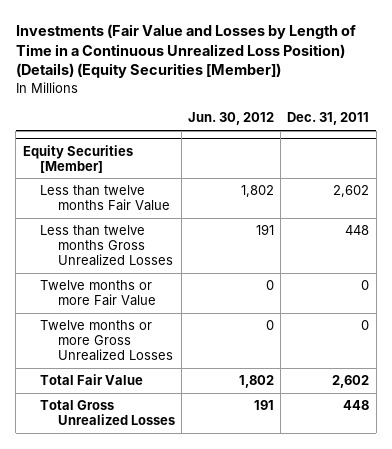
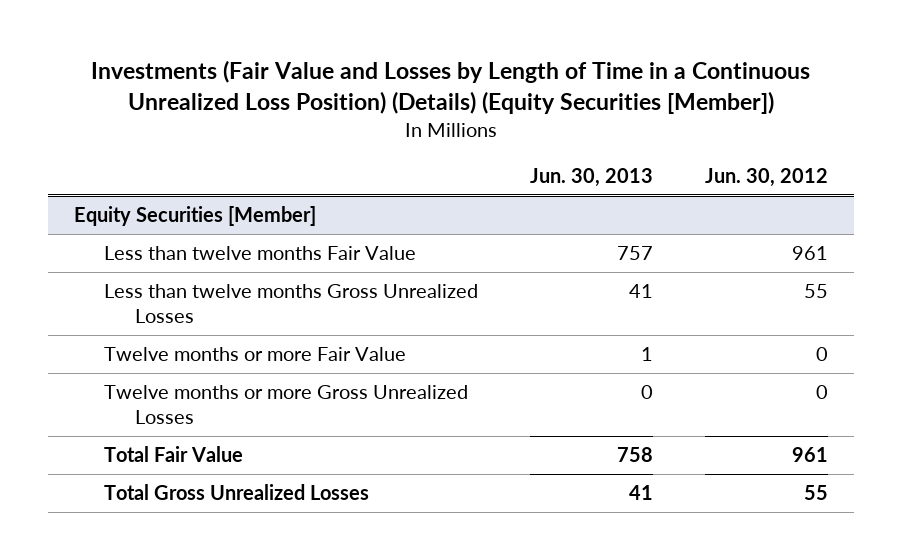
- | Jun. 30, 2012 | Dec. 31, 2011
+ | Jun. 30, 2013 | Jun. 30, 2012
@ Equity Securities [Member]
- Less than twelve months Fair Value | 1,802 | 2,602
- Less than twelve months Gross Unrealized Losses | 191 | 448
+ Less than twelve months Fair Value | 757 | 961
+ Less than twelve months Gross Unrealized Losses | 41 | 55
- Total Fair Value | 1,802 | 2,602
- Total Gross Unrealized Losses | 191 | 448
+ Total Fair Value | 758 | 961
+ Total Gross Unrealized Losses | 41 | 55

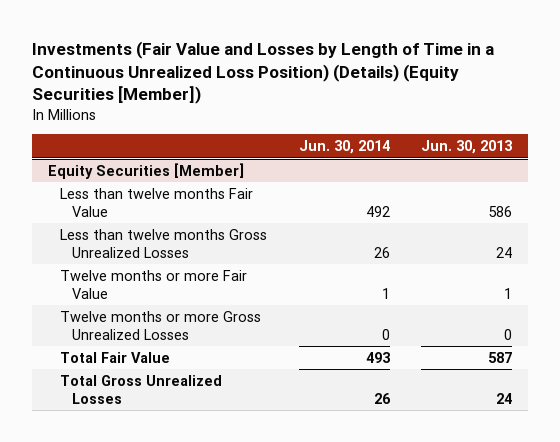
- | Jun. 30, 2013 | Jun. 30, 2012
+ | Jun. 30, 2014 | Jun. 30, 2013
@ Equity Securities [Member]
- Less than twelve months Fair Value | 757 | 961
- Less than twelve months Gross Unrealized Losses | 41 | 55
+ Less than twelve months Fair Value | 492 | 586
+ Less than twelve months Gross Unrealized Losses | 26 | 24
- Total Fair Value | 758 | 961
- Total Gross Unrealized Losses | 41 | 55
+ Total Fair Value | 493 | 587
+ Total Gross Unrealized Losses | 26 | 24

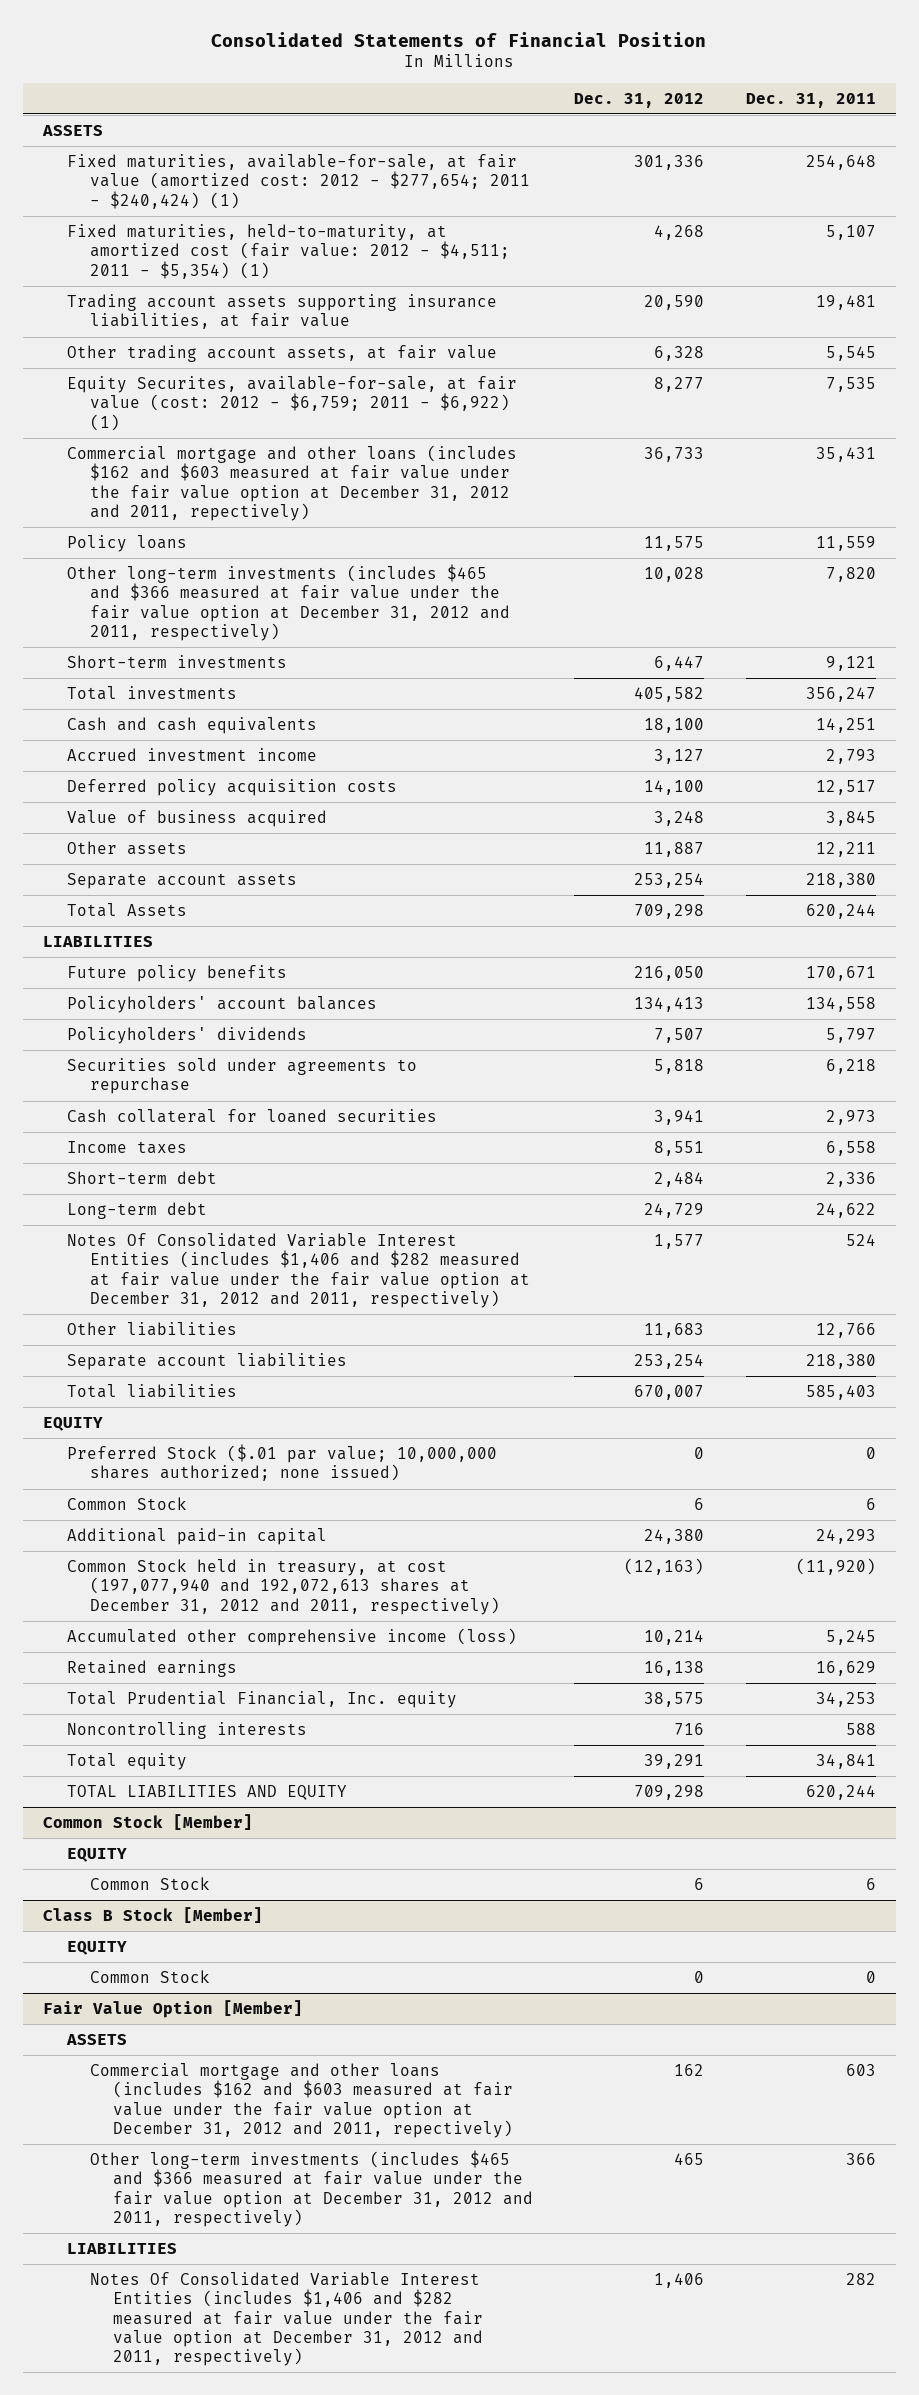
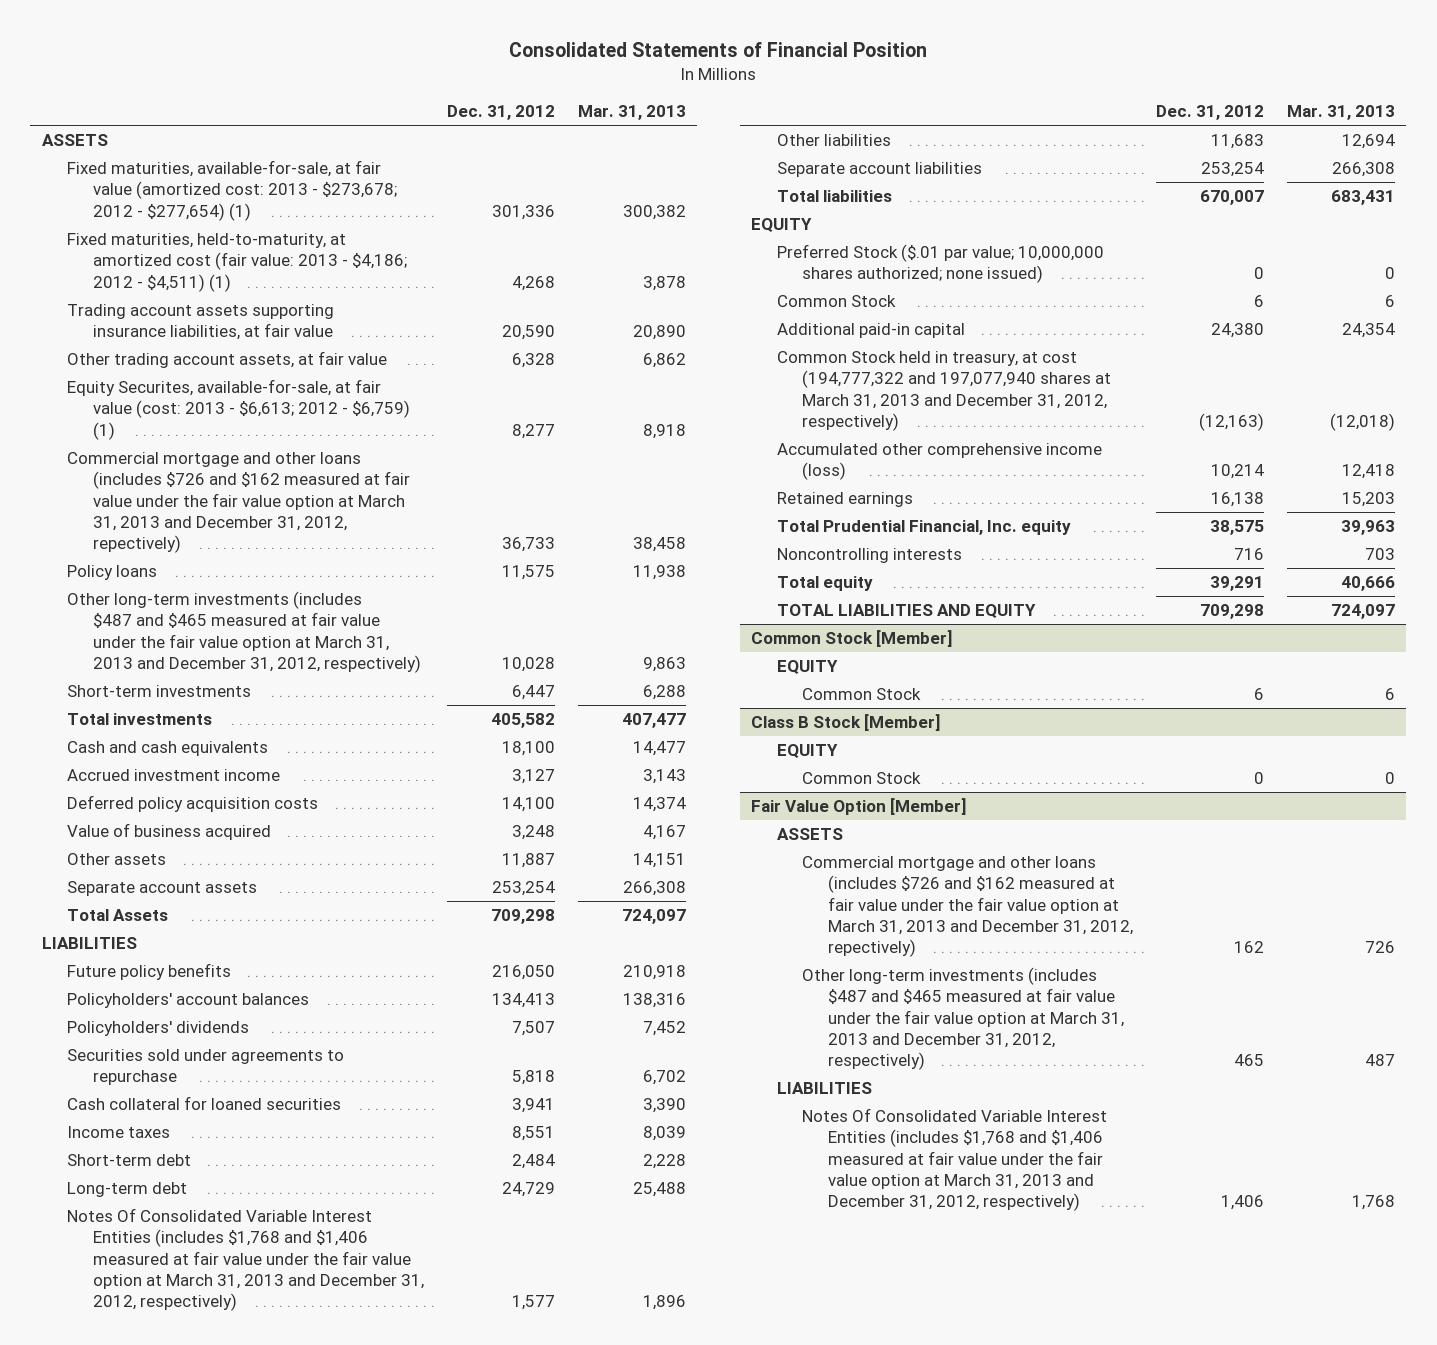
- | Dec. 31, 2012 | Dec. 31, 2011
+ | Dec. 31, 2012 | Mar. 31, 2013
- Fixed maturities, available-for-sale, at fair value (amortized cost: 2012 - $277,654; 2011 - $240,424) (1) | 301,336 | 254,648
- Fixed maturities, held-to-maturity, at amortized cost (fair value: 2012 - $4,511; 2011 - $5,354) (1) | 4,268 | 5,107
+ Fixed maturities, available-for-sale, at fair value (amortized cost: 2013 - $273,678; 2012 - $277,654) (1) | 301,336 | 300,382
+ Fixed maturities, held-to-maturity, at amortized cost (fair value: 2013 - $4,186; 2012 - $4,511) (1) | 4,268 | 3,878
- Equity Securites, available-for-sale, at fair value (cost: 2012 - $6,759; 2011 - $6,922) (1) | 8,277 | 7,535
- Commercial mortgage and other loans (includes $162 and $603 measured at fair value under the fair value option at December 31, 2012 and 2011, repectively) | 36,733 | 35,431
+ Equity Securites, available-for-sale, at fair value (cost: 2013 - $6,613; 2012 - $6,759) (1) | 8,277 | 8,918
+ Commercial mortgage and other loans (includes $726 and $162 measured at fair value under the fair value option at March 31, 2013 and December 31, 2012, repectively) | 36,733 | 38,458
- Other long-term investments (includes $465 and $366 measured at fair value under the fair value option at December 31, 2012 and 2011, respectively) | 10,028 | 7,820
+ Other long-term investments (includes $487 and $465 measured at fair value under the fair value option at March 31, 2013 and December 31, 2012, respectively) | 10,028 | 9,863
- Notes Of Consolidated Variable Interest Entities (includes $1,406 and $282 measured at fair value under the fair value option at December 31, 2012 and 2011, respectively) | 1,577 | 524
+ Notes Of Consolidated Variable Interest Entities (includes $1,768 and $1,406 measured at fair value under the fair value option at March 31, 2013 and December 31, 2012, respectively) | 1,577 | 1,896
- Common Stock held in treasury, at cost (197,077,940 and 192,072,613 shares at December 31, 2012 and 2011, respectively) | (12,163) | (11,920)
+ Common Stock held in treasury, at cost (194,777,322 and 197,077,940 shares at March 31, 2013 and December 31, 2012, respectively) | (12,163) | (12,018)
@ Fair Value Option [Member]
- Commercial mortgage and other loans (includes $162 and $603 measured at fair value under the fair value option at December 31, 2012 and 2011, repectively) | 162 | 603
- Other long-term investments (includes $465 and $366 measured at fair value under the fair value option at December 31, 2012 and 2011, respectively) | 465 | 366
+ Commercial mortgage and other loans (includes $726 and $162 measured at fair value under the fair value option at March 31, 2013 and December 31, 2012, repectively) | 162 | 726
+ Other long-term investments (includes $487 and $465 measured at fair value under the fair value option at March 31, 2013 and December 31, 2012, respectively) | 465 | 487
- Notes Of Consolidated Variable Interest Entities (includes $1,406 and $282 measured at fair value under the fair value option at December 31, 2012 and 2011, respectively) | 1,406 | 282
+ Notes Of Consolidated Variable Interest Entities (includes $1,768 and $1,406 measured at fair value under the fair value option at March 31, 2013 and December 31, 2012, respectively) | 1,406 | 1,768

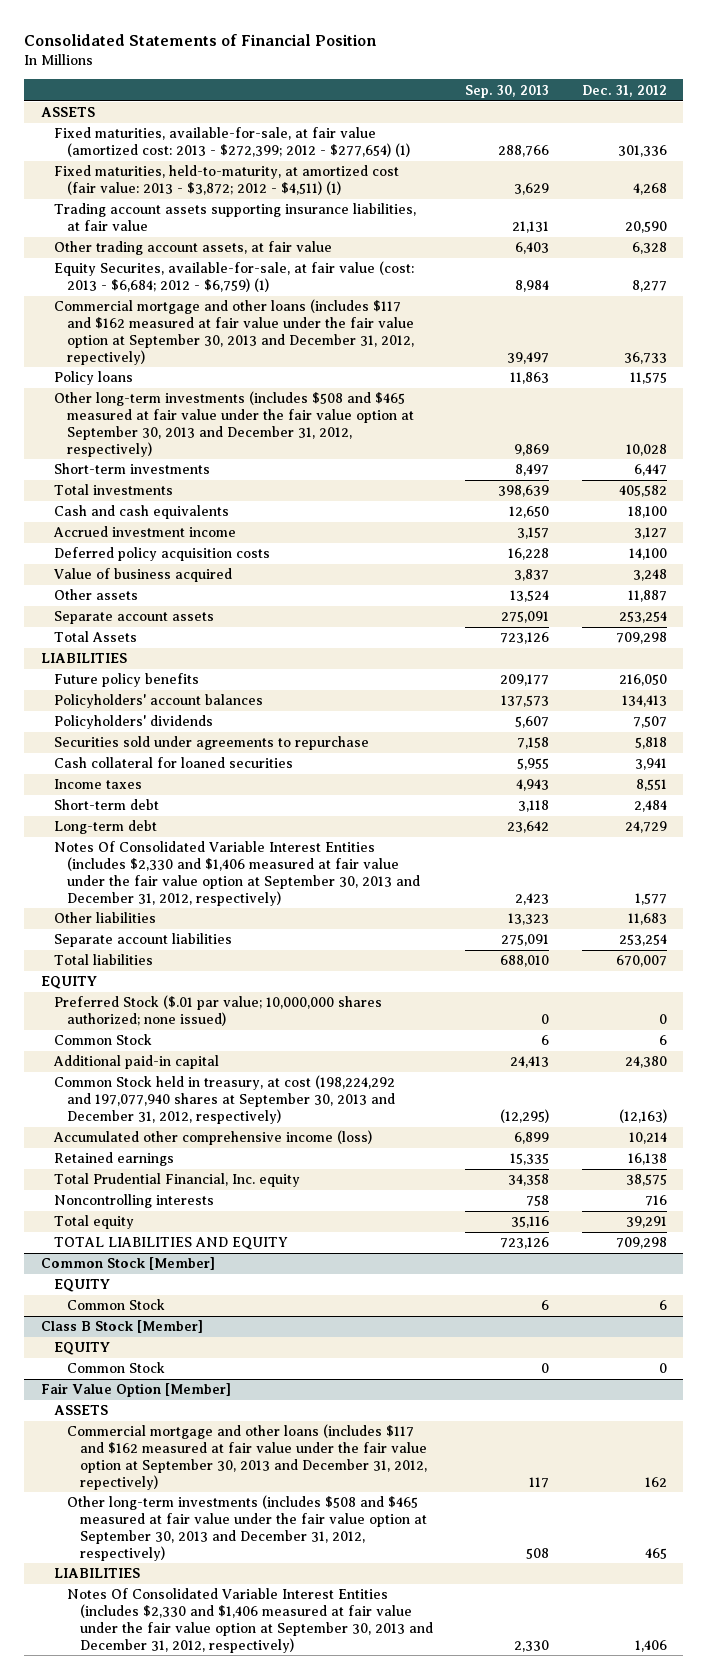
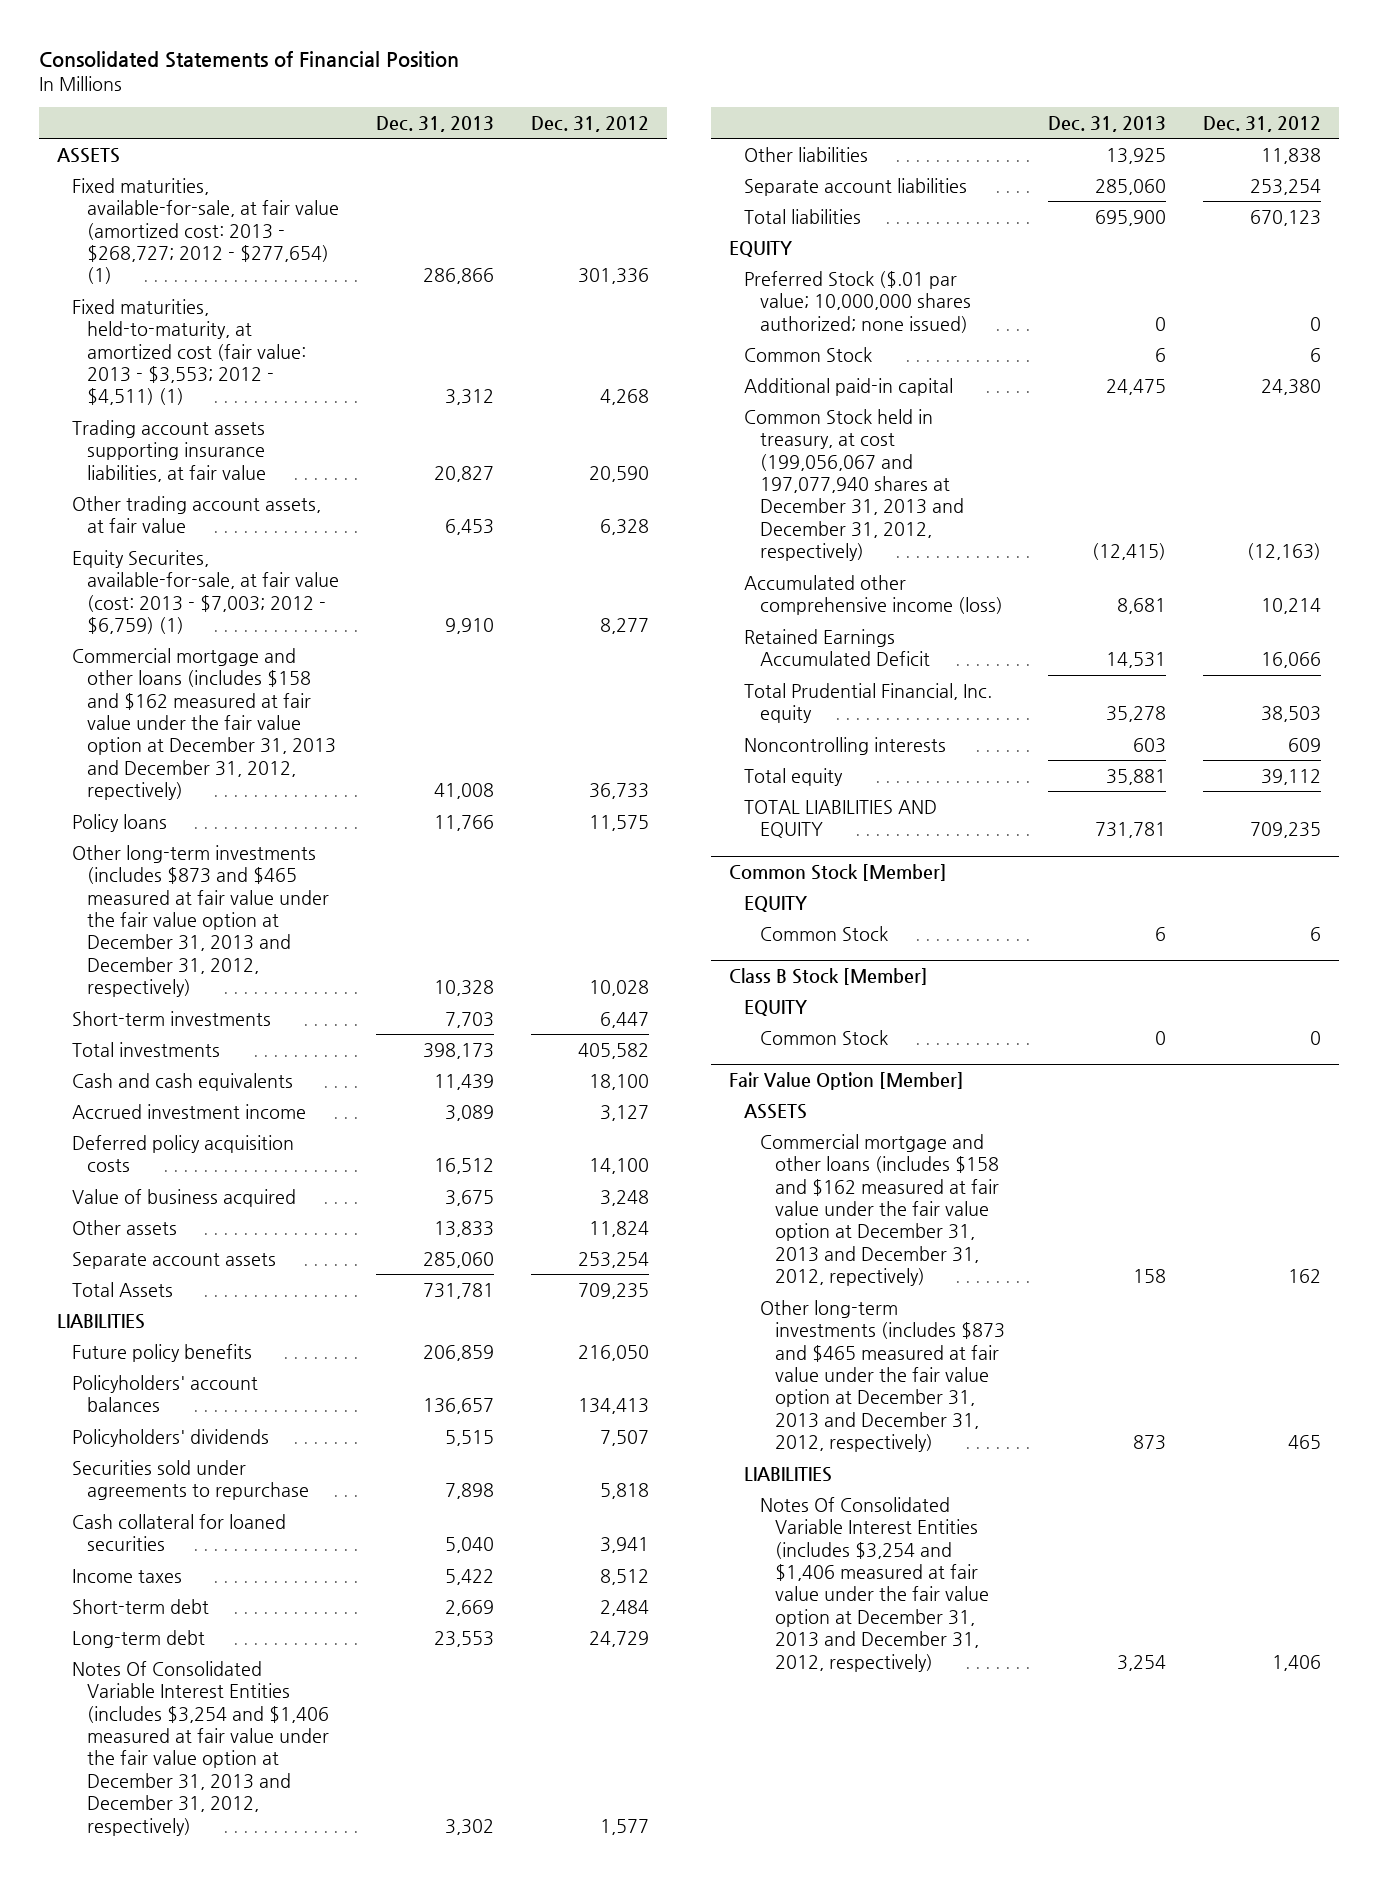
- | Sep. 30, 2013 | Dec. 31, 2012
+ | Dec. 31, 2013 | Dec. 31, 2012
- Fixed maturities, available-for-sale, at fair value (amortized cost: 2013 - $272,399; 2012 - $277,654) (1) | 288,766 | 301,336
- Fixed maturities, held-to-maturity, at amortized cost (fair value: 2013 - $3,872; 2012 - $4,511) (1) | 3,629 | 4,268
+ Fixed maturities, available-for-sale, at fair value (amortized cost: 2013 - $268,727; 2012 - $277,654) (1) | 286,866 | 301,336
+ Fixed maturities, held-to-maturity, at amortized cost (fair value: 2013 - $3,553; 2012 - $4,511) (1) | 3,312 | 4,268
- Equity Securites, available-for-sale, at fair value (cost: 2013 - $6,684; 2012 - $6,759) (1) | 8,984 | 8,277
- Commercial mortgage and other loans (includes $117 and $162 measured at fair value under the fair value option at September 30, 2013 and December 31, 2012, repectively) | 39,497 | 36,733
+ Equity Securites, available-for-sale, at fair value (cost: 2013 - $7,003; 2012 - $6,759) (1) | 9,910 | 8,277
+ Commercial mortgage and other loans (includes $158 and $162 measured at fair value under the fair value option at December 31, 2013 and December 31, 2012, repectively) | 41,008 | 36,733
- Other long-term investments (includes $508 and $465 measured at fair value under the fair value option at September 30, 2013 and December 31, 2012, respectively) | 9,869 | 10,028
+ Other long-term investments (includes $873 and $465 measured at fair value under the fair value option at December 31, 2013 and December 31, 2012, respectively) | 10,328 | 10,028
- Other assets | 13,524 | 11,887
+ Other assets | 13,833 | 11,824
- Total Assets | 723,126 | 709,298
+ Total Assets | 731,781 | 709,235
- Income taxes | 4,943 | 8,551
+ Income taxes | 5,422 | 8,512
- Notes Of Consolidated Variable Interest Entities (includes $2,330 and $1,406 measured at fair value under the fair value option at September 30, 2013 and December 31, 2012, respectively) | 2,423 | 1,577
- Other liabilities | 13,323 | 11,683
+ Notes Of Consolidated Variable Interest Entities (includes $3,254 and $1,406 measured at fair value under the fair value option at December 31, 2013 and December 31, 2012, respectively) | 3,302 | 1,577
+ Other liabilities | 13,925 | 11,838
- Total liabilities | 688,010 | 670,007
+ Total liabilities | 695,900 | 670,123
- Common Stock held in treasury, at cost (198,224,292 and 197,077,940 shares at September 30, 2013 and December 31, 2012, respectively) | (12,295) | (12,163)
+ Common Stock held in treasury, at cost (199,056,067 and 197,077,940 shares at December 31, 2013 and December 31, 2012, respectively) | (12,415) | (12,163)
- Retained earnings | 15,335 | 16,138
- Total Prudential Financial, Inc. equity | 34,358 | 38,575
- Noncontrolling interests | 758 | 716
- Total equity | 35,116 | 39,291
- TOTAL LIABILITIES AND EQUITY | 723,126 | 709,298
+ Retained Earnings Accumulated Deficit | 14,531 | 16,066
+ Total Prudential Financial, Inc. equity | 35,278 | 38,503
+ Noncontrolling interests | 603 | 609
+ Total equity | 35,881 | 39,112
+ TOTAL LIABILITIES AND EQUITY | 731,781 | 709,235
@ Fair Value Option [Member]
- Commercial mortgage and other loans (includes $117 and $162 measured at fair value under the fair value option at September 30, 2013 and December 31, 2012, repectively) | 117 | 162
- Other long-term investments (includes $508 and $465 measured at fair value under the fair value option at September 30, 2013 and December 31, 2012, respectively) | 508 | 465
+ Commercial mortgage and other loans (includes $158 and $162 measured at fair value under the fair value option at December 31, 2013 and December 31, 2012, repectively) | 158 | 162
+ Other long-term investments (includes $873 and $465 measured at fair value under the fair value option at December 31, 2013 and December 31, 2012, respectively) | 873 | 465
- Notes Of Consolidated Variable Interest Entities (includes $2,330 and $1,406 measured at fair value under the fair value option at September 30, 2013 and December 31, 2012, respectively) | 2,330 | 1,406
+ Notes Of Consolidated Variable Interest Entities (includes $3,254 and $1,406 measured at fair value under the fair value option at December 31, 2013 and December 31, 2012, respectively) | 3,254 | 1,406

